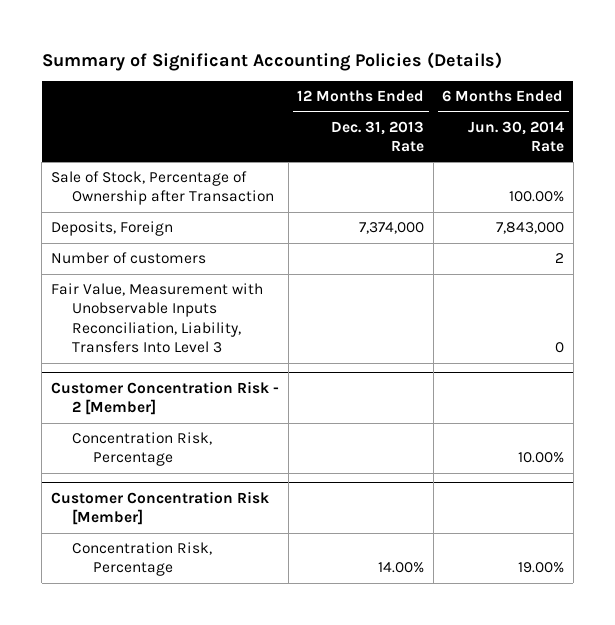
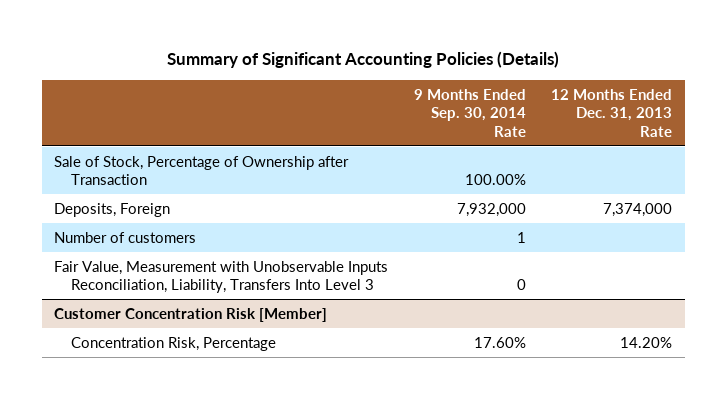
- | 12 Months Ended Dec. 31, 2013 Rate | 6 Months Ended Jun. 30, 2014 Rate
+ | 9 Months Ended Sep. 30, 2014 Rate | 12 Months Ended Dec. 31, 2013 Rate
- Customer Concentration Risk - 2 [Member]
- Concentration Risk, Percentage | | 10.00%
@ Customer Concentration Risk [Member]
- Concentration Risk, Percentage | 14.00% | 19.00%
+ Concentration Risk, Percentage | 17.60% | 14.20%

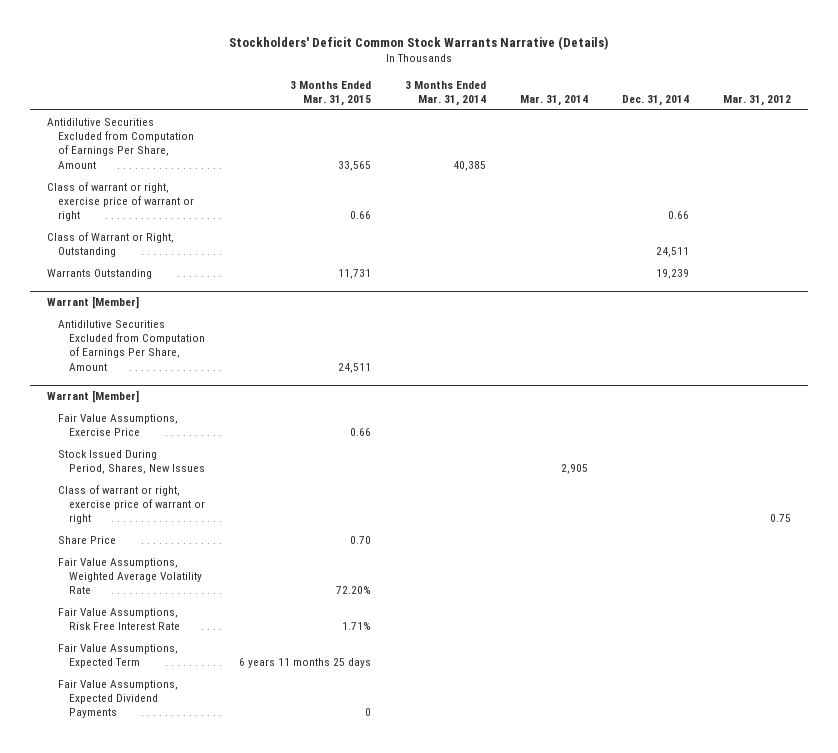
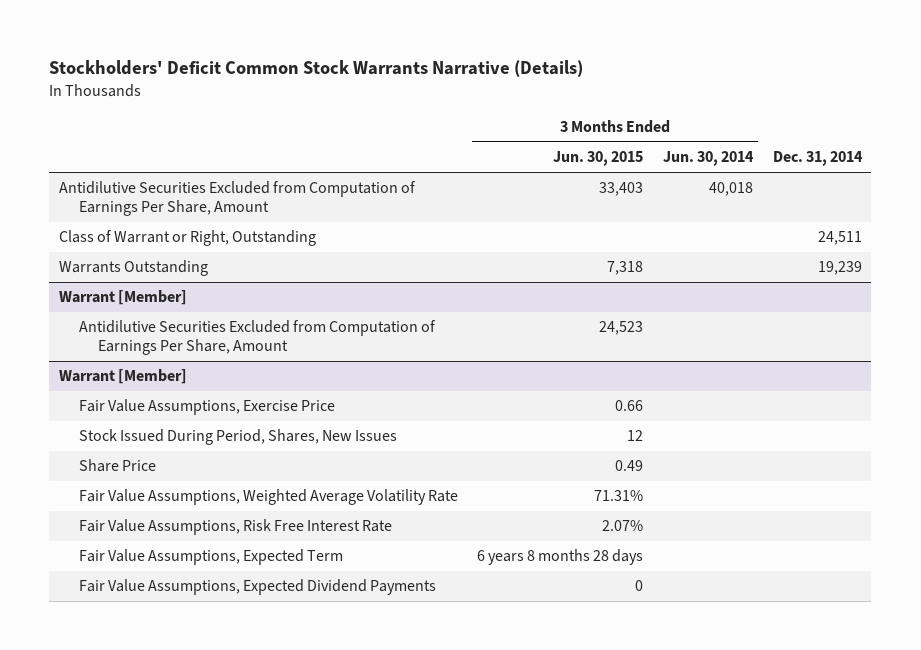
- | 3 Months Ended Mar. 31, 2015 | 3 Months Ended Mar. 31, 2014 | Mar. 31, 2014 | Dec. 31, 2014 | Mar. 31, 2012
+ | 3 Months Ended Jun. 30, 2015 | 3 Months Ended Jun. 30, 2014 | Dec. 31, 2014
- Class of warrant or right, exercise price of warrant or right | 0.66 | | | 0.66 |
@ Warrant [Member]
- Class of warrant or right, exercise price of warrant or right | | | | | 0.75

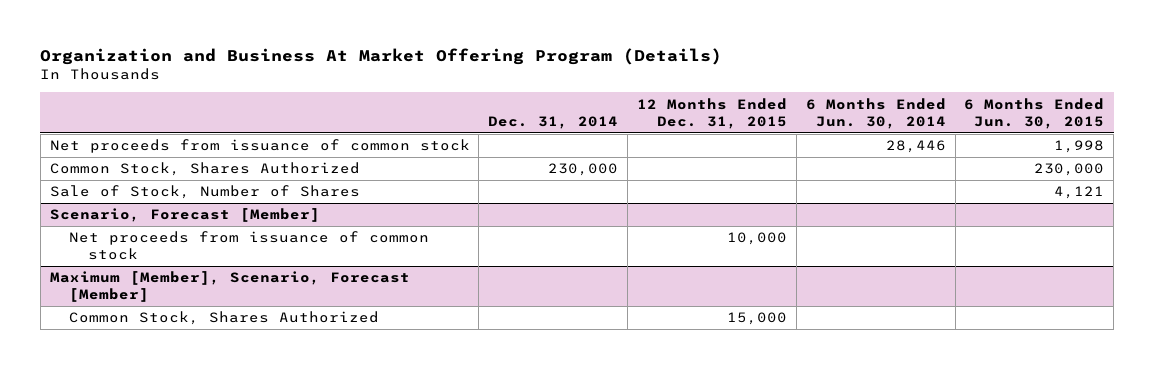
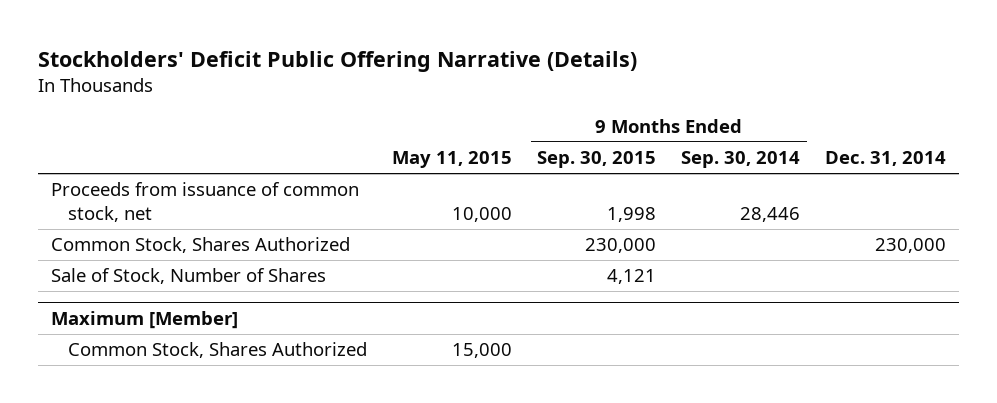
- Organization and Business At Market Offering Program (Details)
+ Stockholders' Deficit Public Offering Narrative (Details)
- | Dec. 31, 2014 | 12 Months Ended Dec. 31, 2015 | 6 Months Ended Jun. 30, 2014 | 6 Months Ended Jun. 30, 2015
+ | May 11, 2015 | 9 Months Ended Sep. 30, 2015 | 9 Months Ended Sep. 30, 2014 | Dec. 31, 2014
- Net proceeds from issuance of common stock | | | 28,446 | 1,998
+ Proceeds from issuance of common stock, net | 10,000 | 1,998 | 28,446 |
- Scenario, Forecast [Member]
- Net proceeds from issuance of common stock | | 10,000 | |
- Maximum [Member], Scenario, Forecast [Member]
+ Maximum [Member]

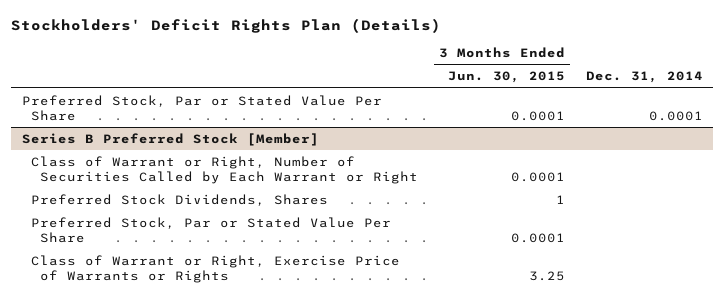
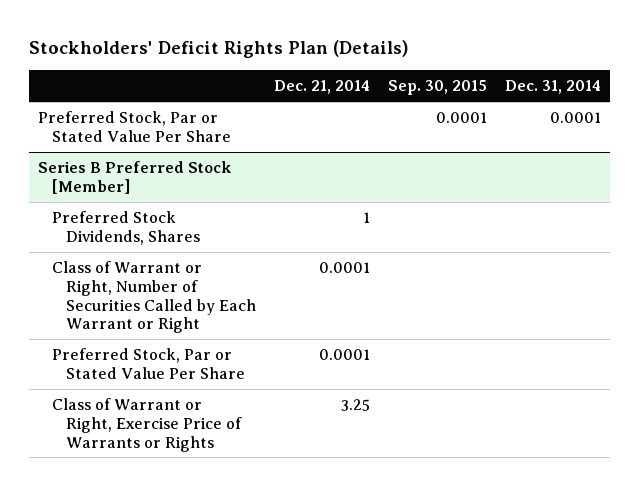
- | 3 Months Ended Jun. 30, 2015 | Dec. 31, 2014
+ | Dec. 21, 2014 | Sep. 30, 2015 | Dec. 31, 2014
@ Series B Preferred Stock [Member]
moved down: Class of Warrant or Right, Number of Securities Called by Each Warrant or Right | 0.0001 | |

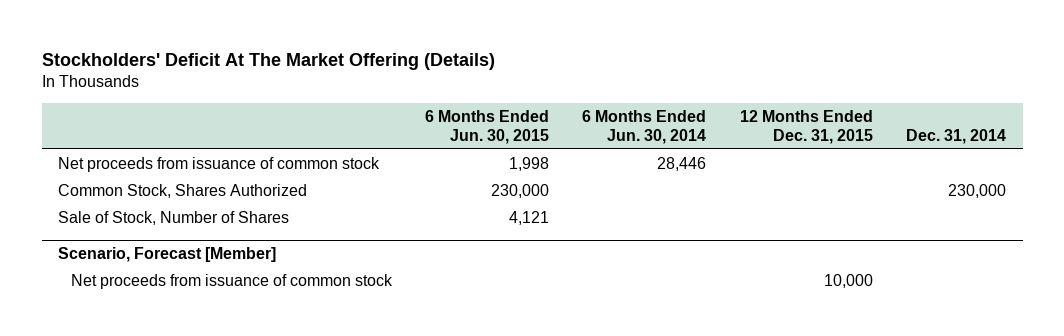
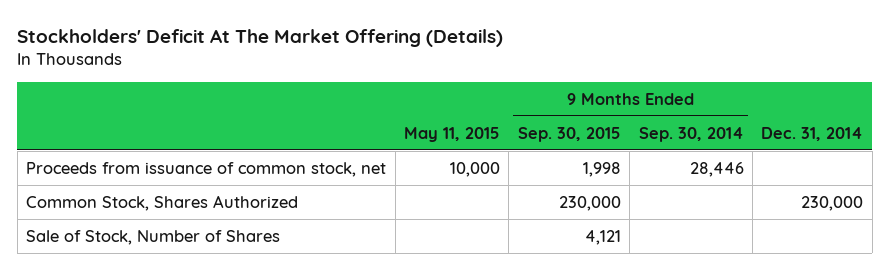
- | 6 Months Ended Jun. 30, 2015 | 6 Months Ended Jun. 30, 2014 | 12 Months Ended Dec. 31, 2015 | Dec. 31, 2014
+ | May 11, 2015 | 9 Months Ended Sep. 30, 2015 | 9 Months Ended Sep. 30, 2014 | Dec. 31, 2014
- Net proceeds from issuance of common stock | 1,998 | 28,446 | |
+ Proceeds from issuance of common stock, net | 10,000 | 1,998 | 28,446 |
- Scenario, Forecast [Member]
- Net proceeds from issuance of common stock | | | 10,000 |

